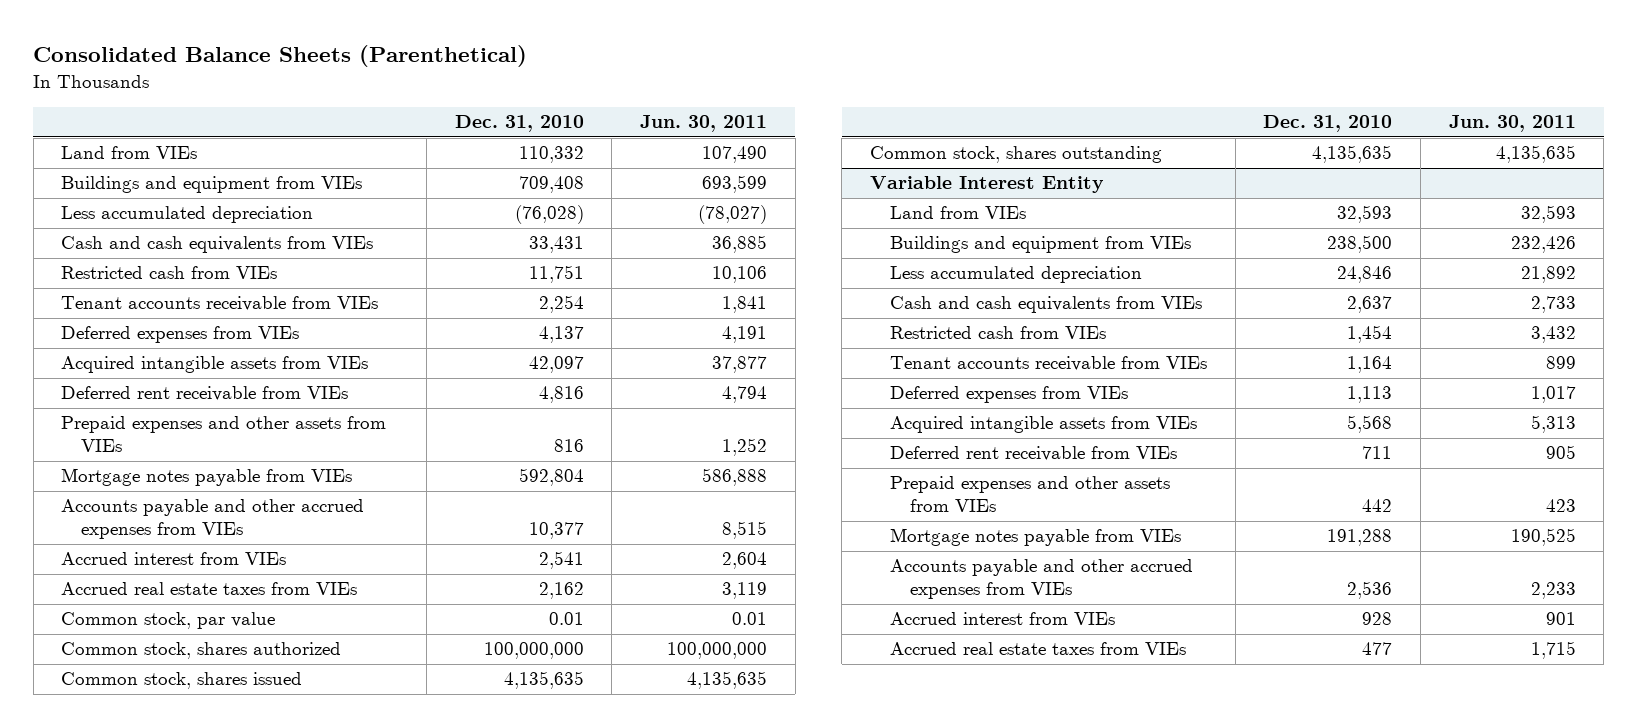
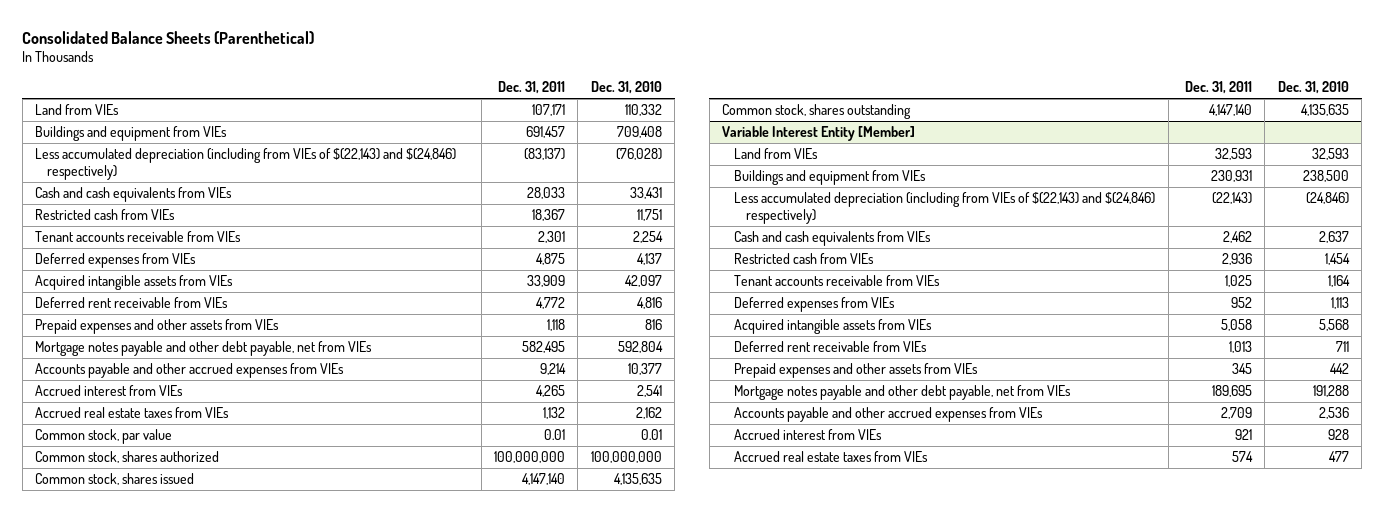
- | Dec. 31, 2010 | Jun. 30, 2011
+ | Dec. 31, 2011 | Dec. 31, 2010
- Less accumulated depreciation | (76,028) | (78,027)
+ Less accumulated depreciation (including from VIEs of $(22,143) and $(24,846) respectively) | (83,137) | (76,028)
- Mortgage notes payable from VIEs | 592,804 | 586,888
+ Mortgage notes payable and other debt payable, net from VIEs | 582,495 | 592,804
- Variable Interest Entity
+ Variable Interest Entity [Member]
- Less accumulated depreciation | 24,846 | 21,892
+ Less accumulated depreciation (including from VIEs of $(22,143) and $(24,846) respectively) | (22,143) | (24,846)
- Mortgage notes payable from VIEs | 191,288 | 190,525
+ Mortgage notes payable and other debt payable, net from VIEs | 189,695 | 191,288

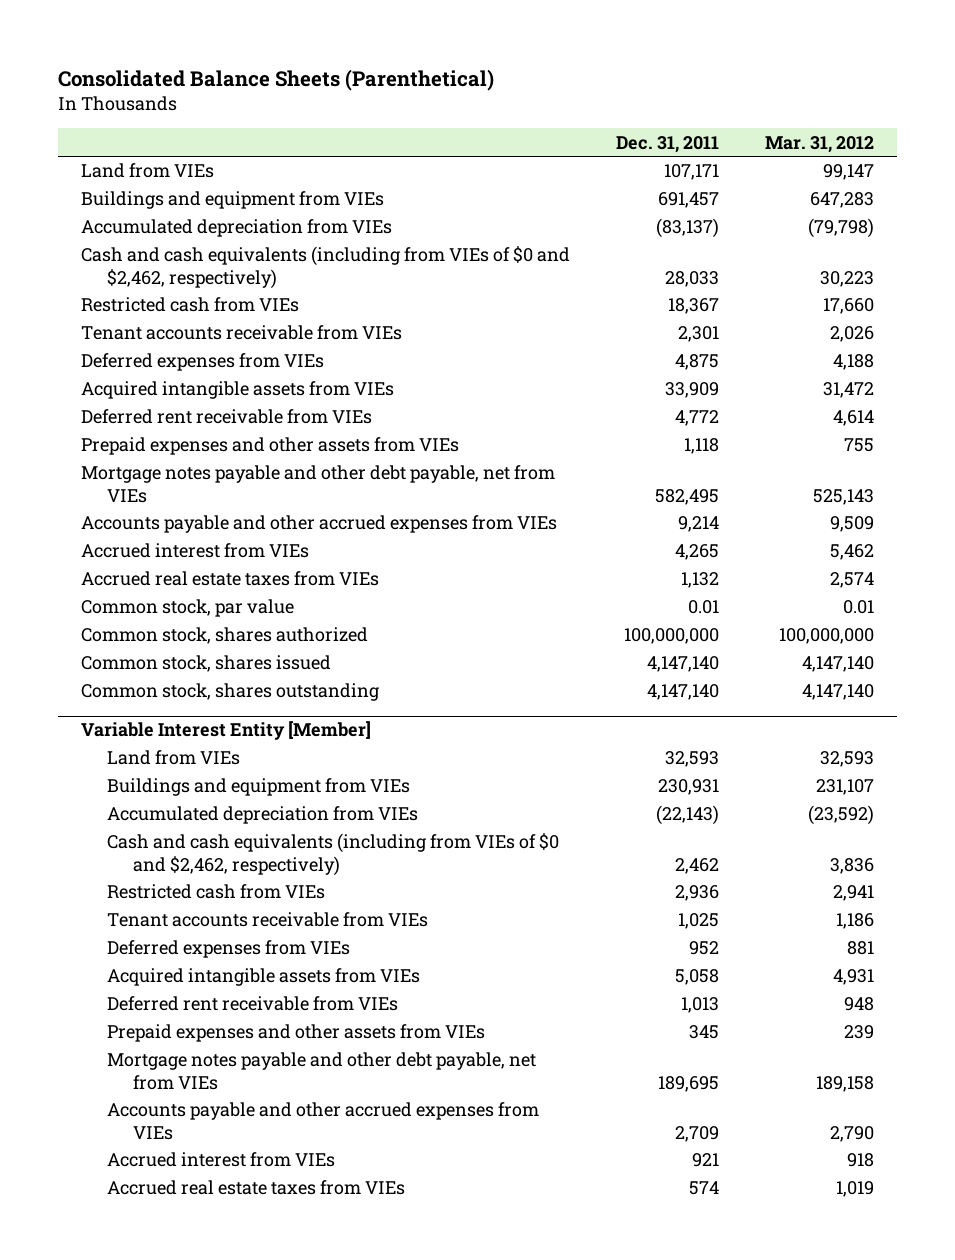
- | Dec. 31, 2011 | Dec. 31, 2010
+ | Dec. 31, 2011 | Mar. 31, 2012
- Less accumulated depreciation (including from VIEs of $(22,143) and $(24,846) respectively) | (83,137) | (76,028)
- Cash and cash equivalents from VIEs | 28,033 | 33,431
+ Accumulated depreciation from VIEs | (83,137) | (79,798)
+ Cash and cash equivalents (including from VIEs of $0 and $2,462, respectively) | 28,033 | 30,223
@ Variable Interest Entity [Member]
- Less accumulated depreciation (including from VIEs of $(22,143) and $(24,846) respectively) | (22,143) | (24,846)
- Cash and cash equivalents from VIEs | 2,462 | 2,637
+ Accumulated depreciation from VIEs | (22,143) | (23,592)
+ Cash and cash equivalents (including from VIEs of $0 and $2,462, respectively) | 2,462 | 3,836

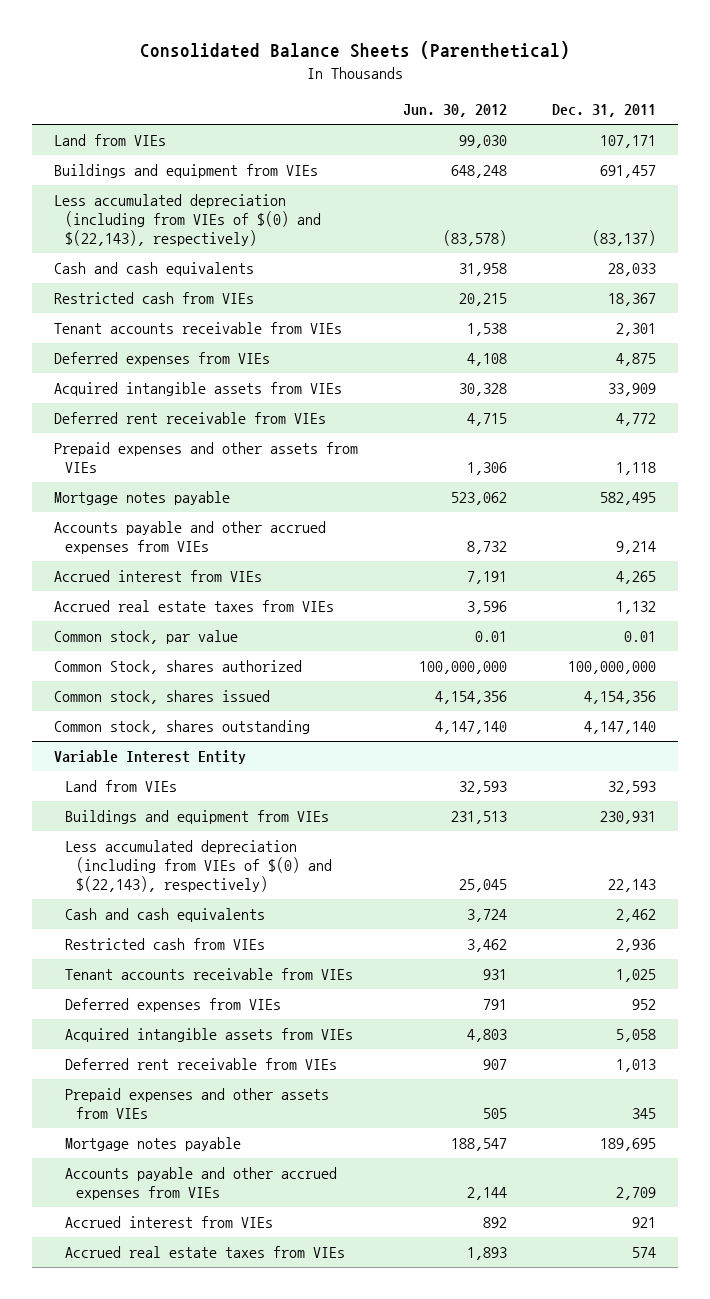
- | Dec. 31, 2011 | Mar. 31, 2012
+ | Jun. 30, 2012 | Dec. 31, 2011
- Accumulated depreciation from VIEs | (83,137) | (79,798)
- Cash and cash equivalents (including from VIEs of $0 and $2,462, respectively) | 28,033 | 30,223
+ Less accumulated depreciation (including from VIEs of $(0) and $(22,143), respectively) | (83,578) | (83,137)
+ Cash and cash equivalents | 31,958 | 28,033
- Mortgage notes payable and other debt payable, net from VIEs | 582,495 | 525,143
+ Mortgage notes payable | 523,062 | 582,495
- Common stock, shares authorized | 100,000,000 | 100,000,000
- Common stock, shares issued | 4,147,140 | 4,147,140
+ Common Stock, shares authorized | 100,000,000 | 100,000,000
+ Common stock, shares issued | 4,154,356 | 4,154,356
- Variable Interest Entity [Member]
+ Variable Interest Entity
- Accumulated depreciation from VIEs | (22,143) | (23,592)
- Cash and cash equivalents (including from VIEs of $0 and $2,462, respectively) | 2,462 | 3,836
+ Less accumulated depreciation (including from VIEs of $(0) and $(22,143), respectively) | 25,045 | 22,143
+ Cash and cash equivalents | 3,724 | 2,462
- Mortgage notes payable and other debt payable, net from VIEs | 189,695 | 189,158
+ Mortgage notes payable | 188,547 | 189,695

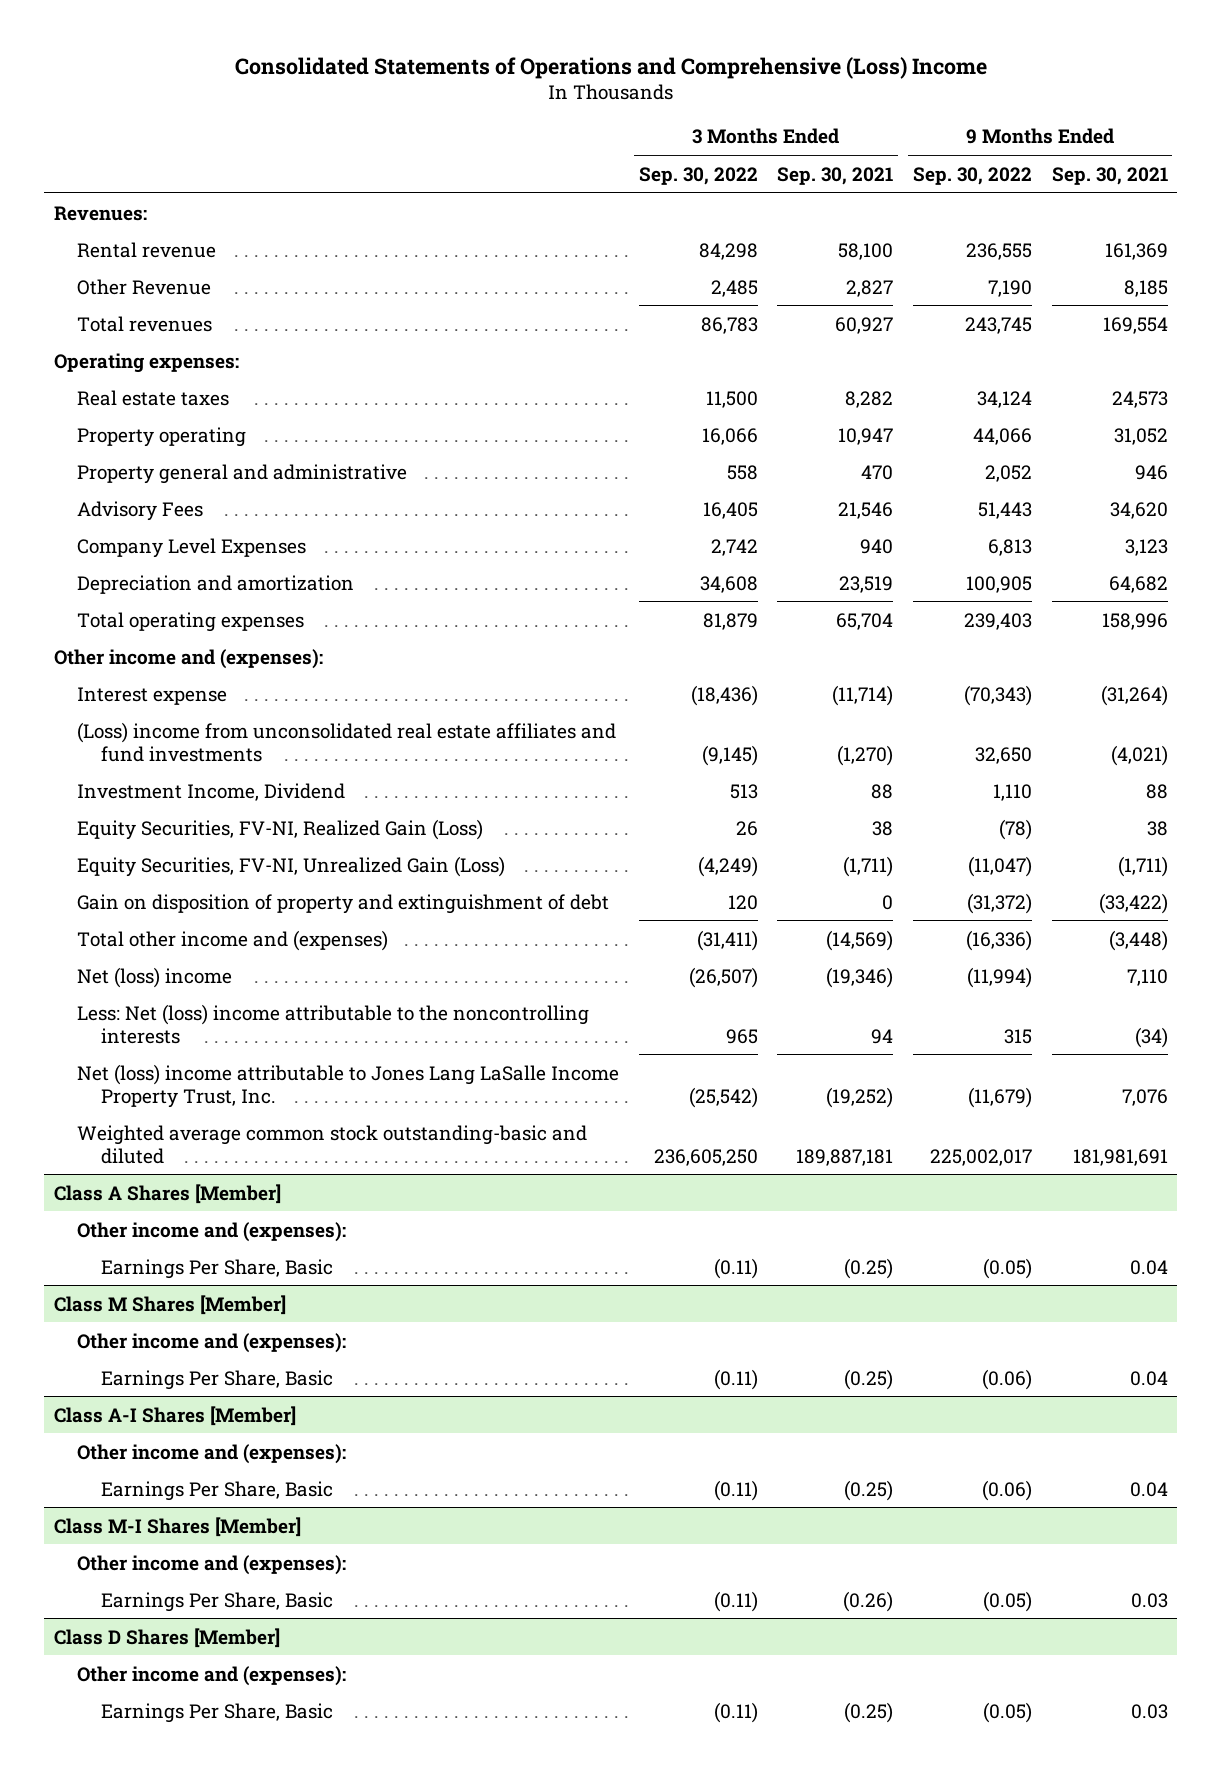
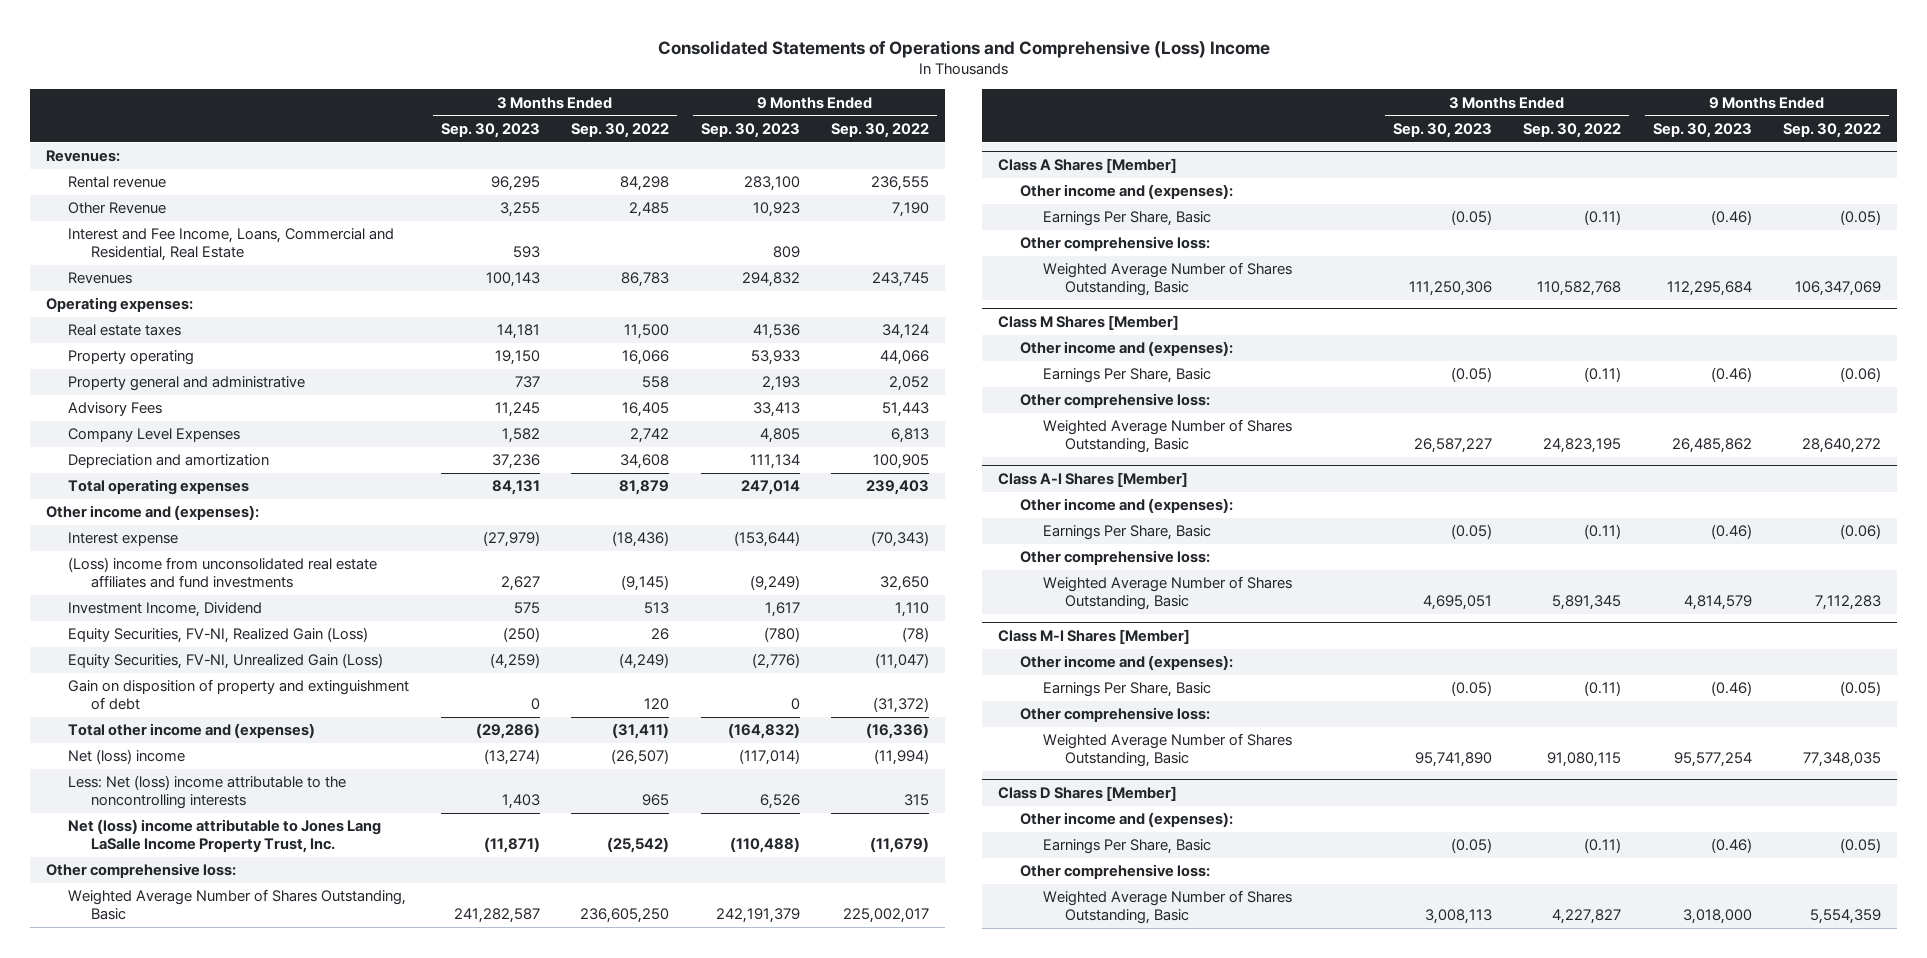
- | 3 Months Ended Sep. 30, 2022 | 3 Months Ended Sep. 30, 2021 | 9 Months Ended Sep. 30, 2022 | 9 Months Ended Sep. 30, 2021
+ | 3 Months Ended Sep. 30, 2023 | 3 Months Ended Sep. 30, 2022 | 9 Months Ended Sep. 30, 2023 | 9 Months Ended Sep. 30, 2022
- Total revenues | 86,783 | 60,927 | 243,745 | 169,554
+ Interest and Fee Income, Loans, Commercial and Residential, Real Estate | 593 | | 809 |
+ Revenues | 100,143 | 86,783 | 294,832 | 243,745
- Weighted average common stock outstanding-basic and diluted | 236,605,250 | 189,887,181 | 225,002,017 | 181,981,691
+ Other comprehensive loss:
+ Weighted Average Number of Shares Outstanding, Basic | 241,282,587 | 236,605,250 | 242,191,379 | 225,002,017
@ Class A Shares [Member]
+ Other comprehensive loss:
+ Weighted Average Number of Shares Outstanding, Basic | 111,250,306 | 110,582,768 | 112,295,684 | 106,347,069
@ Class M Shares [Member]
+ Other comprehensive loss:
+ Weighted Average Number of Shares Outstanding, Basic | 26,587,227 | 24,823,195 | 26,485,862 | 28,640,272
@ Class A-I Shares [Member]
+ Other comprehensive loss:
+ Weighted Average Number of Shares Outstanding, Basic | 4,695,051 | 5,891,345 | 4,814,579 | 7,112,283
@ Class M-I Shares [Member]
+ Other comprehensive loss:
+ Weighted Average Number of Shares Outstanding, Basic | 95,741,890 | 91,080,115 | 95,577,254 | 77,348,035
@ Class D Shares [Member]
+ Other comprehensive loss:
+ Weighted Average Number of Shares Outstanding, Basic | 3,008,113 | 4,227,827 | 3,018,000 | 5,554,359

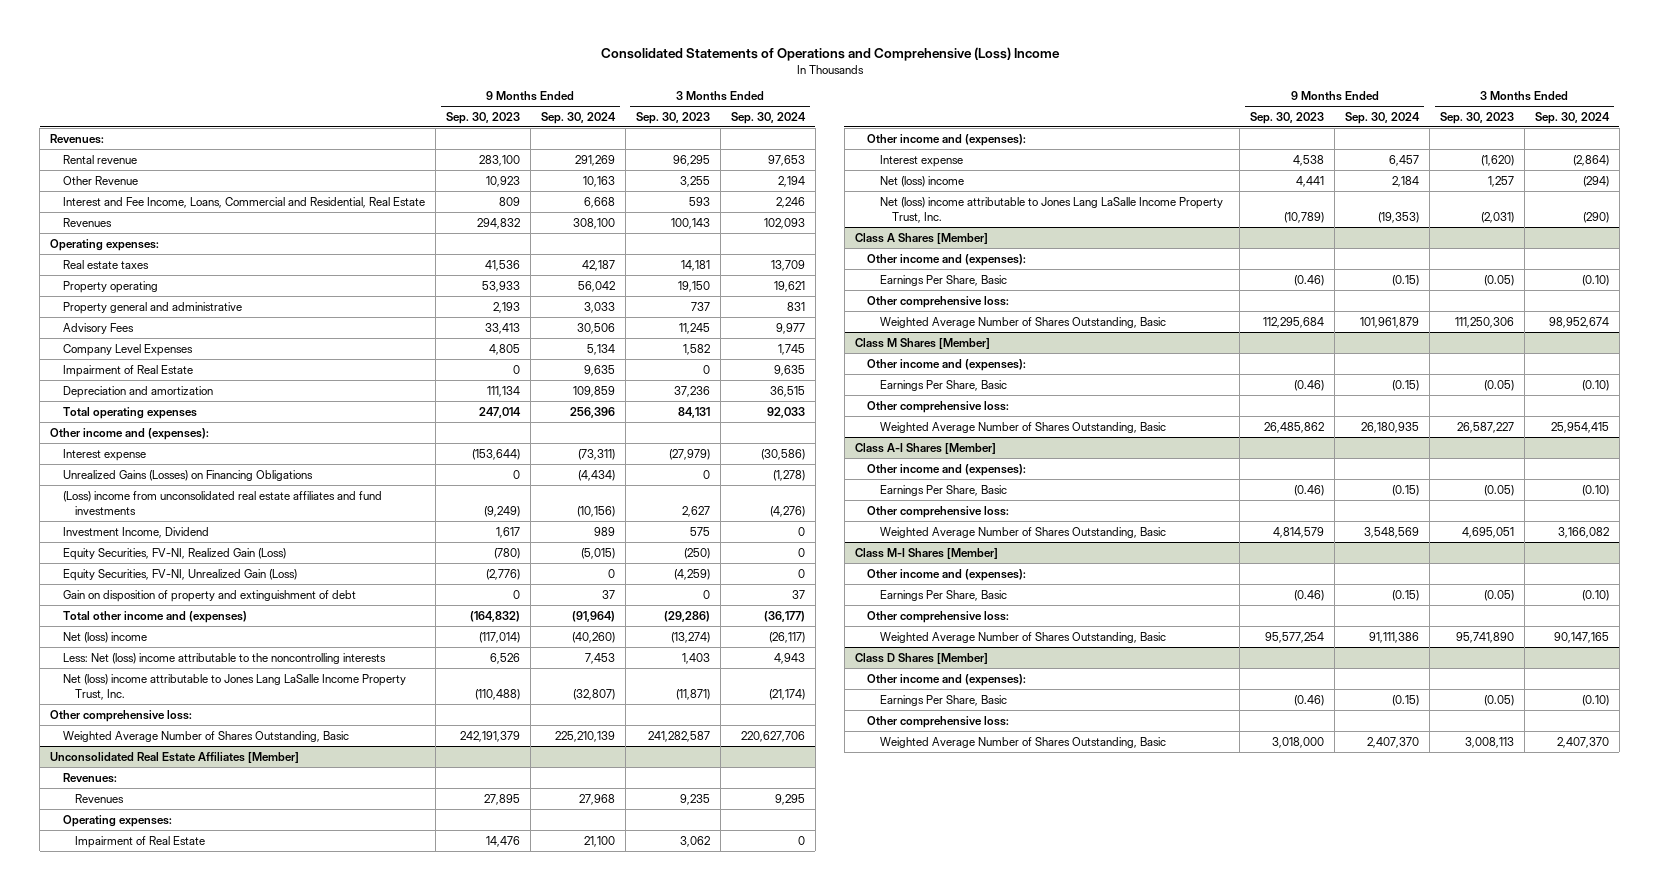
- | 3 Months Ended Sep. 30, 2023 | 3 Months Ended Sep. 30, 2022 | 9 Months Ended Sep. 30, 2023 | 9 Months Ended Sep. 30, 2022
+ | 9 Months Ended Sep. 30, 2023 | 9 Months Ended Sep. 30, 2024 | 3 Months Ended Sep. 30, 2023 | 3 Months Ended Sep. 30, 2024
+ Impairment of Real Estate | 0 | 9,635 | 0 | 9,635
+ Unrealized Gains (Losses) on Financing Obligations | 0 | (4,434) | 0 | (1,278)
+ Unconsolidated Real Estate Affiliates [Member]
+ Revenues:
+ Revenues | 27,895 | 27,968 | 9,235 | 9,295
+ Operating expenses:
+ Impairment of Real Estate | 14,476 | 21,100 | 3,062 | 0
+ Other income and (expenses):
+ Interest expense | 4,538 | 6,457 | (1,620) | (2,864)
+ Net (loss) income | 4,441 | 2,184 | 1,257 | (294)
+ Net (loss) income attributable to Jones Lang LaSalle Income Property Trust, Inc. | (10,789) | (19,353) | (2,031) | (290)

